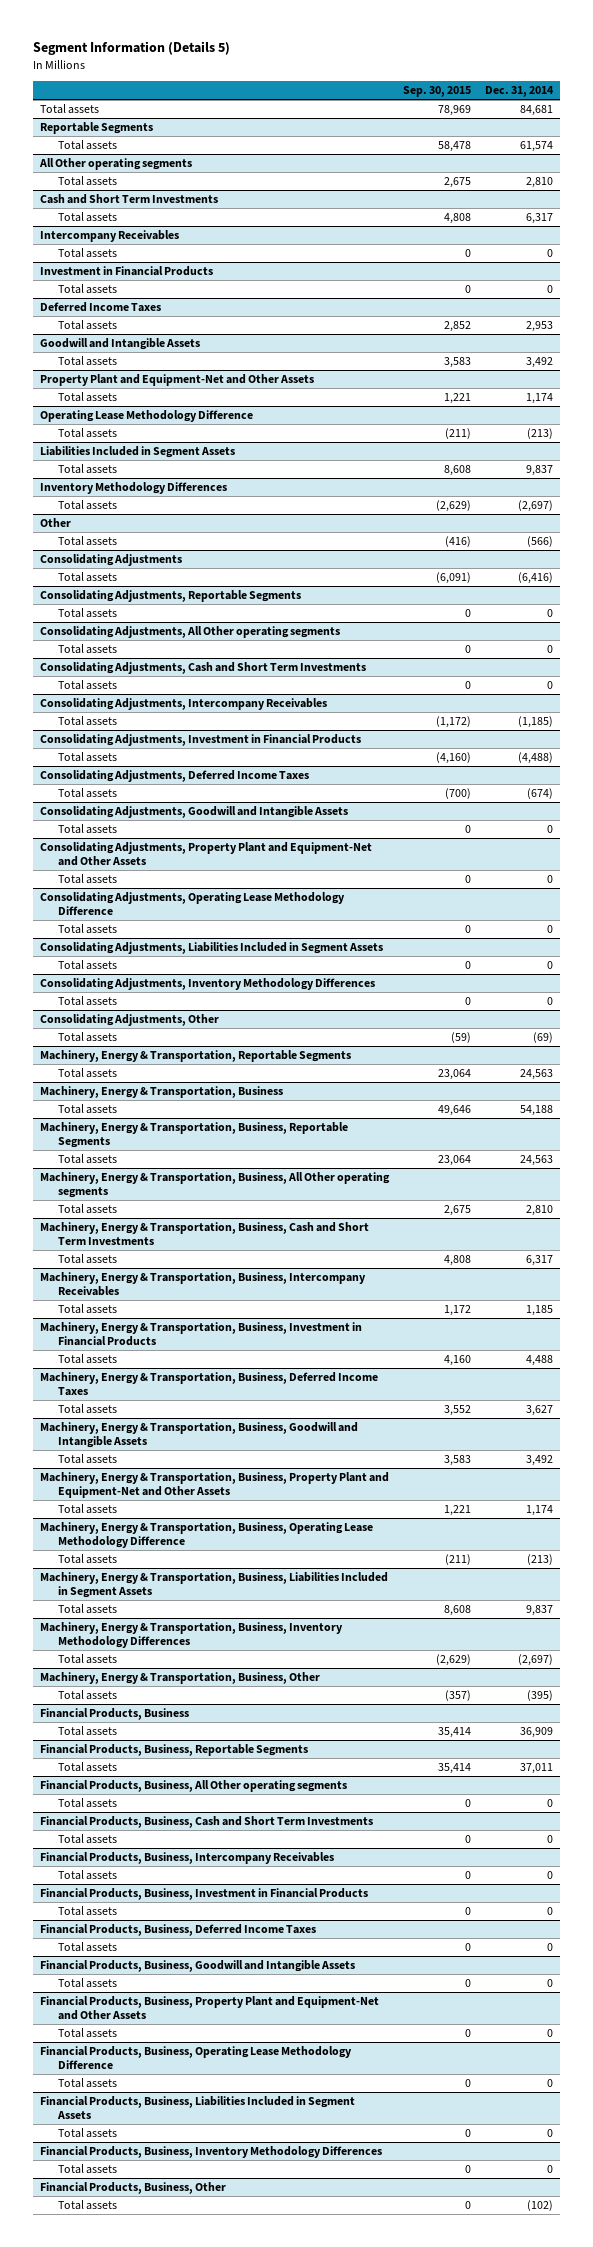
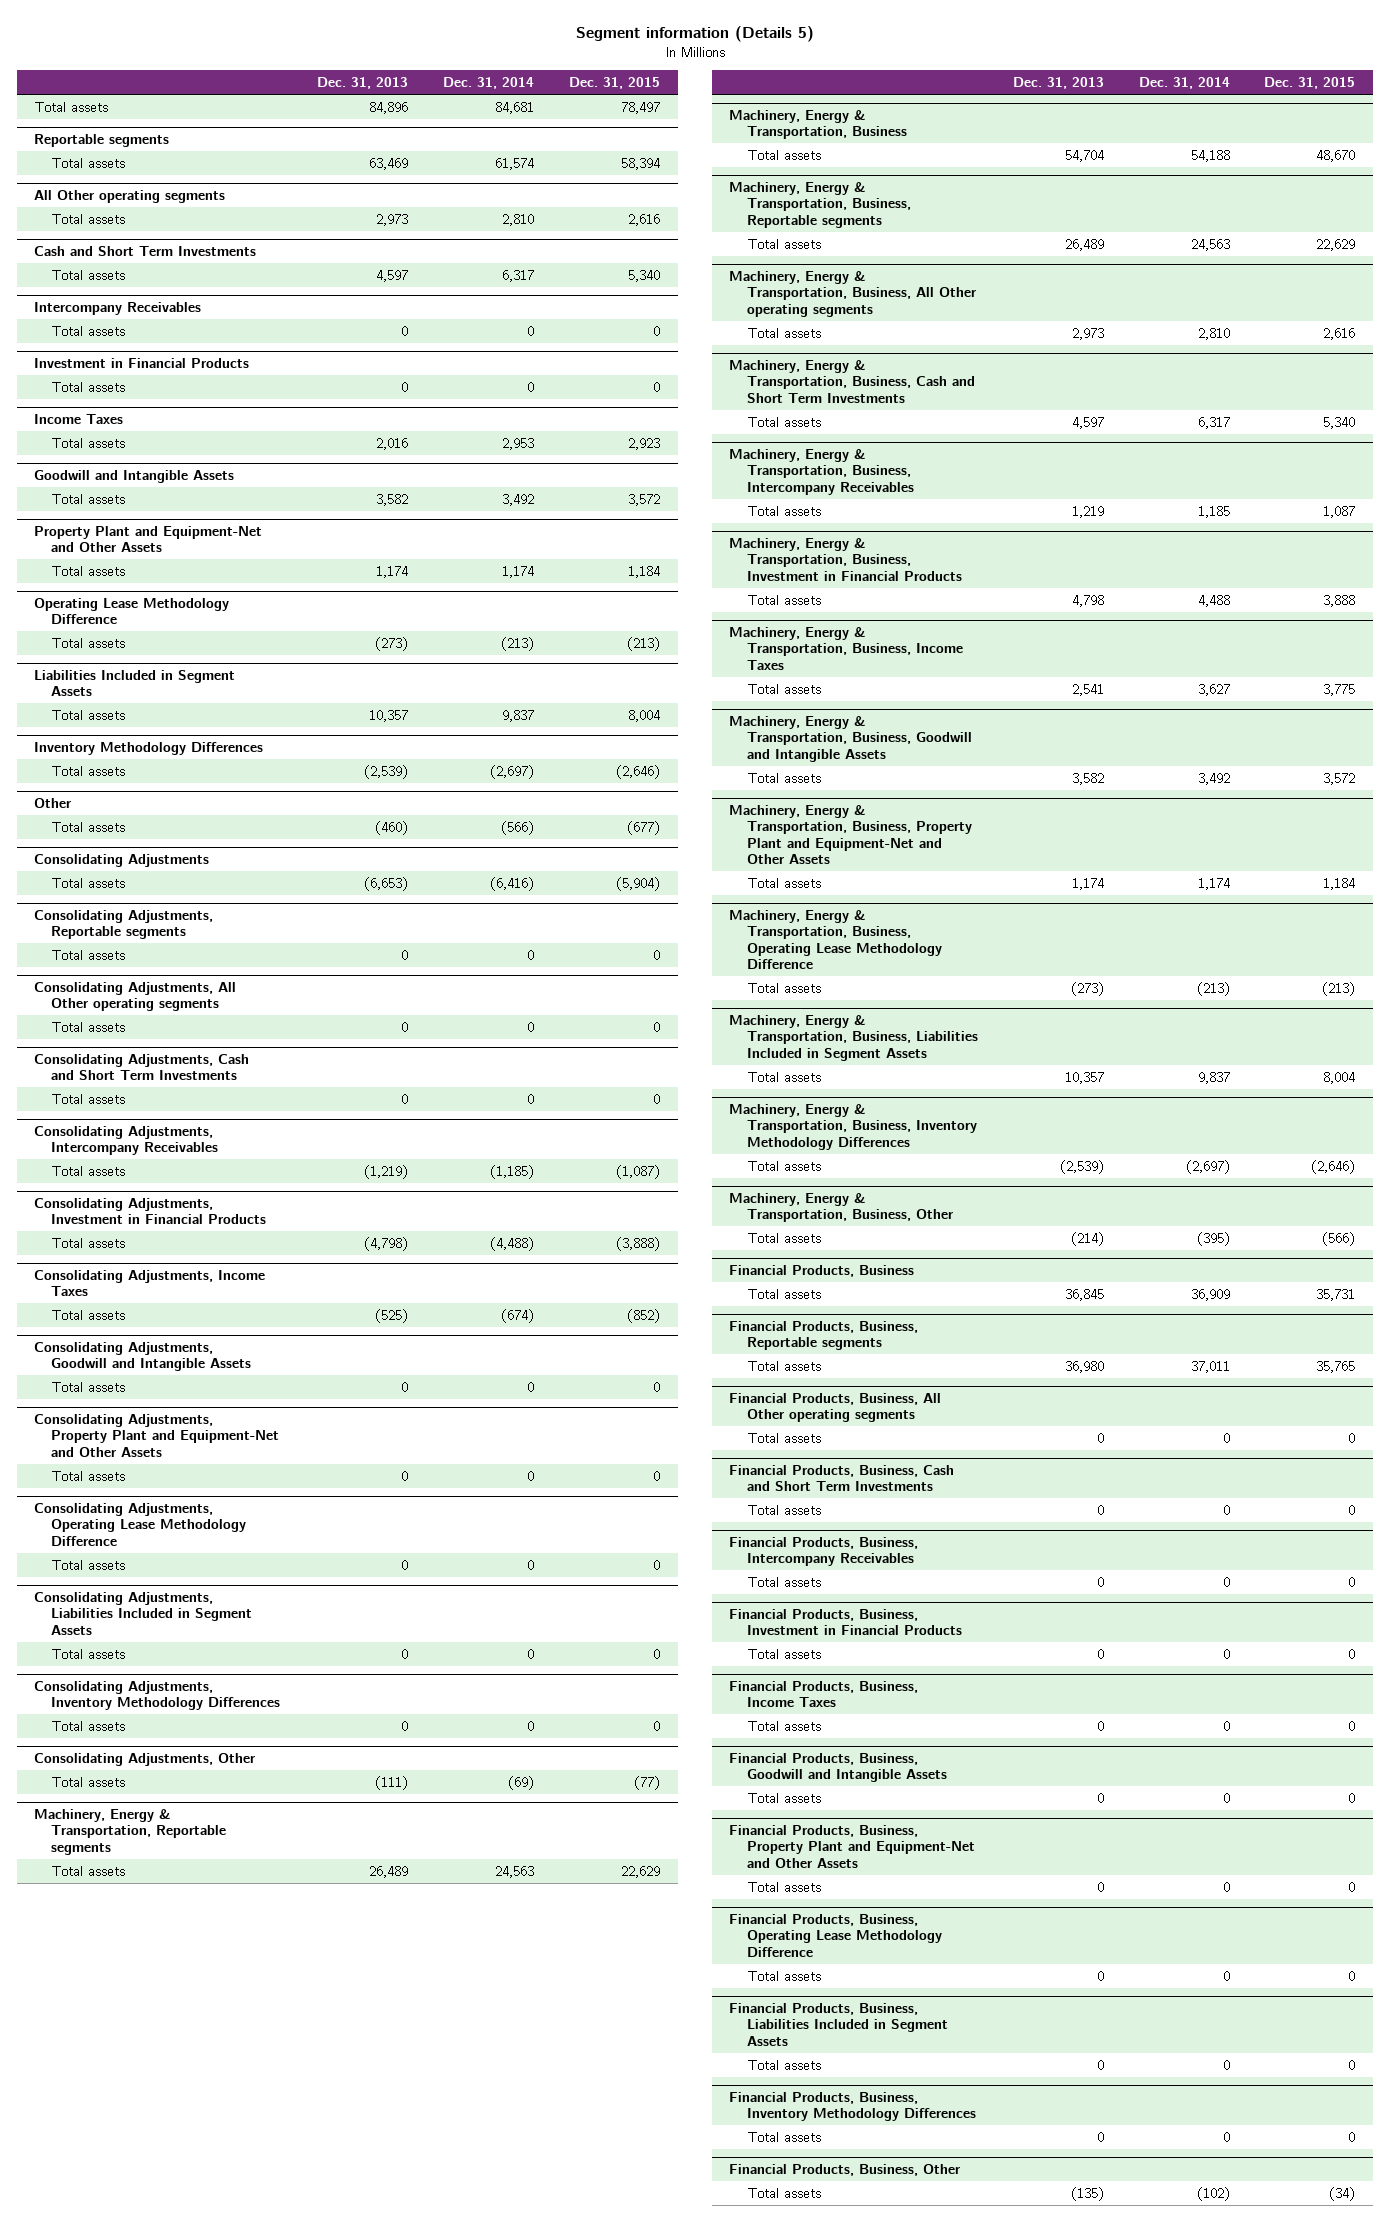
- Segment Information (Details 5)
+ Segment information (Details 5)
- | Sep. 30, 2015 | Dec. 31, 2014
+ | Dec. 31, 2013 | Dec. 31, 2014 | Dec. 31, 2015
- Reportable Segments
+ Reportable segments
- Deferred Income Taxes
+ Income Taxes
- Consolidating Adjustments, Reportable Segments
+ Consolidating Adjustments, Reportable segments
- Consolidating Adjustments, Deferred Income Taxes
+ Consolidating Adjustments, Income Taxes
- Machinery, Energy & Transportation, Reportable Segments
+ Machinery, Energy & Transportation, Reportable segments
- Machinery, Energy & Transportation, Business, Reportable Segments
+ Machinery, Energy & Transportation, Business, Reportable segments
- Machinery, Energy & Transportation, Business, Deferred Income Taxes
+ Machinery, Energy & Transportation, Business, Income Taxes
- Financial Products, Business, Reportable Segments
+ Financial Products, Business, Reportable segments
- Financial Products, Business, Deferred Income Taxes
+ Financial Products, Business, Income Taxes

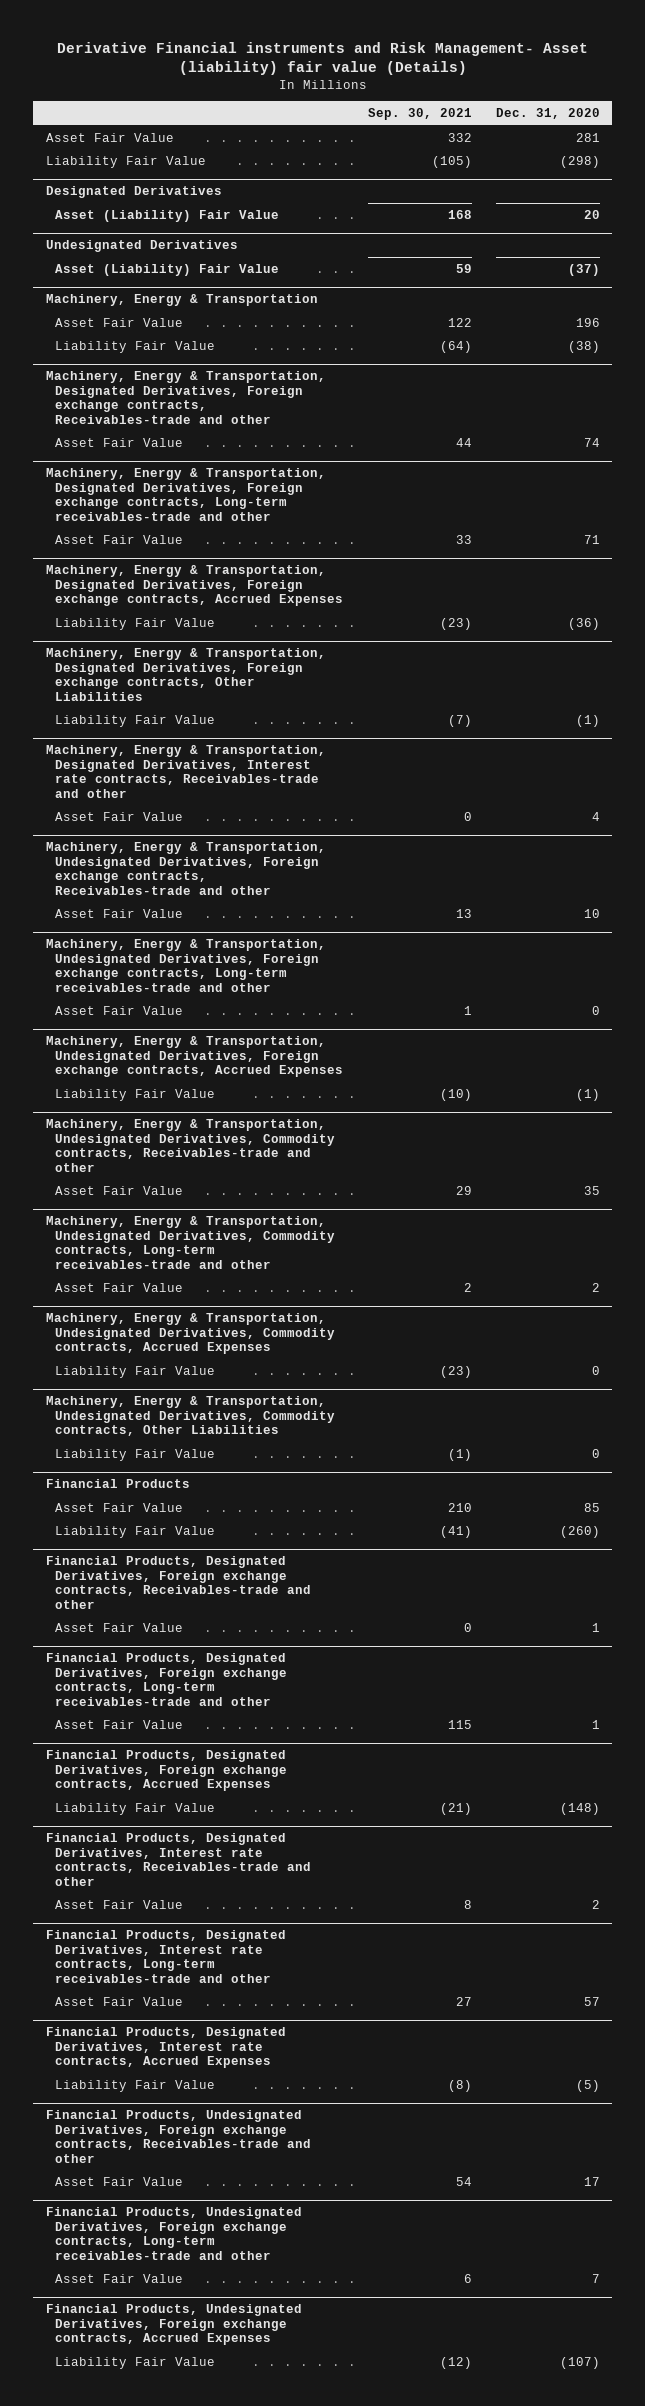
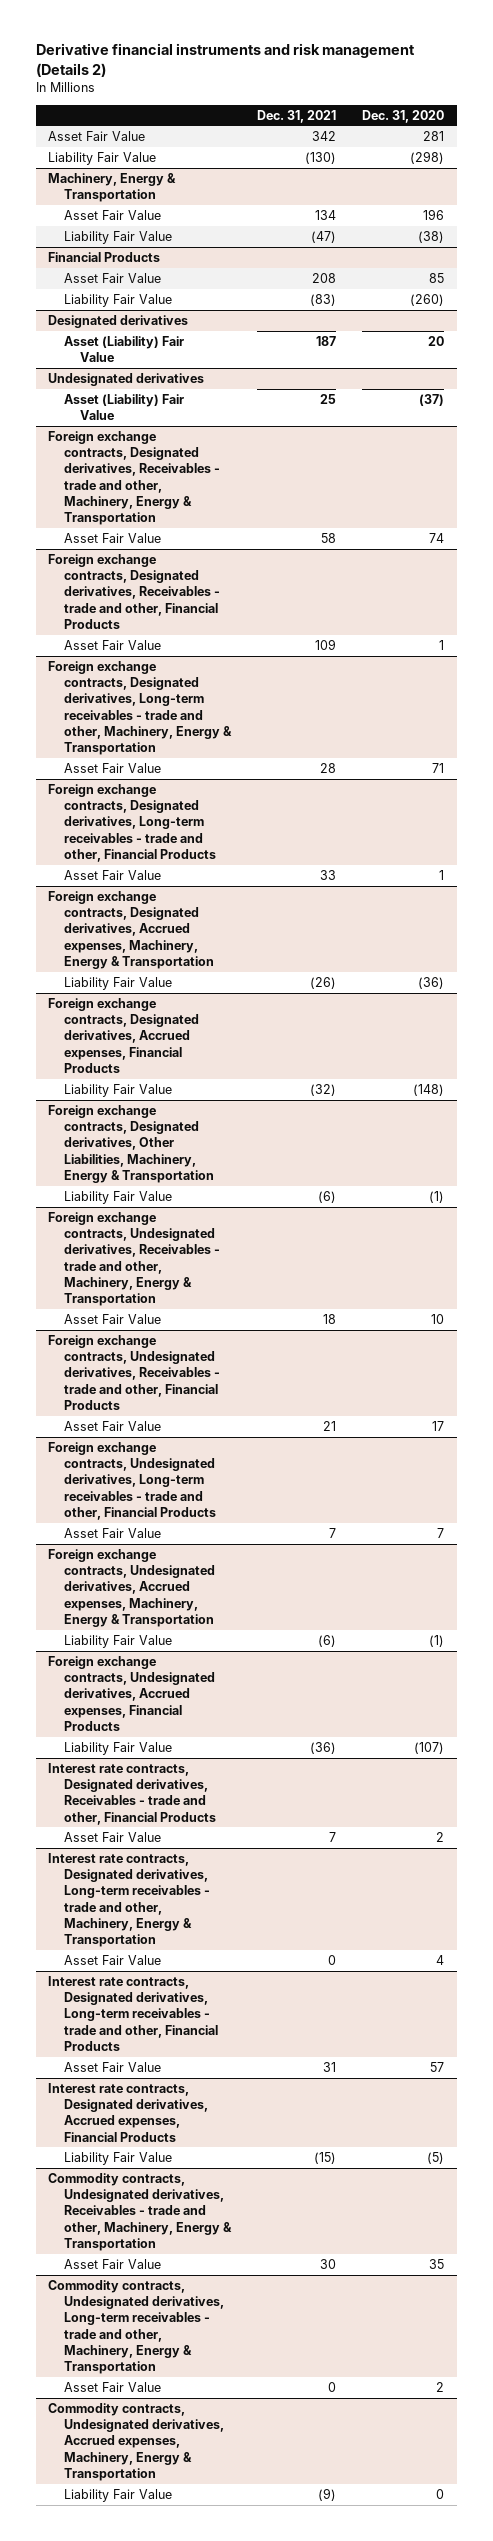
- Derivative Financial instruments and Risk Management- Asset (liability) fair value (Details)
+ Derivative financial instruments and risk management (Details 2)
- | Sep. 30, 2021 | Dec. 31, 2020
+ | Dec. 31, 2021 | Dec. 31, 2020
- Designated Derivatives
- Asset (Liability) Fair Value | 168 | 20
- Undesignated Derivatives
- Asset (Liability) Fair Value | 59 | (37)
- Machinery, Energy & Transportation, Designated Derivatives, Foreign exchange contracts, Receivables-trade and other
- Asset Fair Value | 44 | 74
- Machinery, Energy & Transportation, Designated Derivatives, Foreign exchange contracts, Long-term receivables-trade and other
- Asset Fair Value | 33 | 71
- Machinery, Energy & Transportation, Designated Derivatives, Foreign exchange contracts, Accrued Expenses
- Liability Fair Value | (23) | (36)
- Machinery, Energy & Transportation, Designated Derivatives, Foreign exchange contracts, Other Liabilities
- Liability Fair Value | (7) | (1)
- Machinery, Energy & Transportation, Designated Derivatives, Interest rate contracts, Receivables-trade and other
- Asset Fair Value | 0 | 4
- Machinery, Energy & Transportation, Undesignated Derivatives, Foreign exchange contracts, Receivables-trade and other
- Asset Fair Value | 13 | 10
- Machinery, Energy & Transportation, Undesignated Derivatives, Foreign exchange contracts, Long-term receivables-trade and other
- Asset Fair Value | 1 | 0
- Machinery, Energy & Transportation, Undesignated Derivatives, Foreign exchange contracts, Accrued Expenses
- Liability Fair Value | (10) | (1)
- Machinery, Energy & Transportation, Undesignated Derivatives, Commodity contracts, Receivables-trade and other
- Asset Fair Value | 29 | 35
- Machinery, Energy & Transportation, Undesignated Derivatives, Commodity contracts, Long-term receivables-trade and other
- Asset Fair Value | 2 | 2
- Machinery, Energy & Transportation, Undesignated Derivatives, Commodity contracts, Accrued Expenses
- Liability Fair Value | (23) | 0
- Machinery, Energy & Transportation, Undesignated Derivatives, Commodity contracts, Other Liabilities
- Liability Fair Value | (1) | 0
- Financial Products, Designated Derivatives, Foreign exchange contracts, Receivables-trade and other
+ Designated derivatives
+ Asset (Liability) Fair Value | 187 | 20
+ Undesignated derivatives
+ Asset (Liability) Fair Value | 25 | (37)
+ Foreign exchange contracts, Designated derivatives, Receivables - trade and other, Machinery, Energy & Transportation
+ Asset Fair Value | 58 | 74
+ Foreign exchange contracts, Designated derivatives, Receivables - trade and other, Financial Products
- Financial Products, Designated Derivatives, Foreign exchange contracts, Long-term receivables-trade and other
+ Foreign exchange contracts, Designated derivatives, Long-term receivables - trade and other, Machinery, Energy & Transportation
+ Asset Fair Value | 28 | 71
+ Foreign exchange contracts, Designated derivatives, Long-term receivables - trade and other, Financial Products
- Financial Products, Designated Derivatives, Foreign exchange contracts, Accrued Expenses
+ Foreign exchange contracts, Designated derivatives, Accrued expenses, Machinery, Energy & Transportation
+ Liability Fair Value | (26) | (36)
+ Foreign exchange contracts, Designated derivatives, Accrued expenses, Financial Products
- Financial Products, Designated Derivatives, Interest rate contracts, Receivables-trade and other
- Asset Fair Value | 8 | 2
- Financial Products, Designated Derivatives, Interest rate contracts, Long-term receivables-trade and other
- Asset Fair Value | 27 | 57
- Financial Products, Designated Derivatives, Interest rate contracts, Accrued Expenses
- Liability Fair Value | (8) | (5)
- Financial Products, Undesignated Derivatives, Foreign exchange contracts, Receivables-trade and other
+ Foreign exchange contracts, Designated derivatives, Other Liabilities, Machinery, Energy & Transportation
+ Liability Fair Value | (6) | (1)
+ Foreign exchange contracts, Undesignated derivatives, Receivables - trade and other, Machinery, Energy & Transportation
+ Asset Fair Value | 18 | 10
+ Foreign exchange contracts, Undesignated derivatives, Receivables - trade and other, Financial Products
- Financial Products, Undesignated Derivatives, Foreign exchange contracts, Long-term receivables-trade and other
+ Foreign exchange contracts, Undesignated derivatives, Long-term receivables - trade and other, Financial Products
- Financial Products, Undesignated Derivatives, Foreign exchange contracts, Accrued Expenses
+ Foreign exchange contracts, Undesignated derivatives, Accrued expenses, Machinery, Energy & Transportation
+ Liability Fair Value | (6) | (1)
+ Foreign exchange contracts, Undesignated derivatives, Accrued expenses, Financial Products
+ Interest rate contracts, Designated derivatives, Receivables - trade and other, Financial Products
+ Asset Fair Value | 7 | 2
+ Interest rate contracts, Designated derivatives, Long-term receivables - trade and other, Machinery, Energy & Transportation
+ Asset Fair Value | 0 | 4
+ Interest rate contracts, Designated derivatives, Long-term receivables - trade and other, Financial Products
+ Asset Fair Value | 31 | 57
+ Interest rate contracts, Designated derivatives, Accrued expenses, Financial Products
+ Liability Fair Value | (15) | (5)
+ Commodity contracts, Undesignated derivatives, Receivables - trade and other, Machinery, Energy & Transportation
+ Asset Fair Value | 30 | 35
+ Commodity contracts, Undesignated derivatives, Long-term receivables - trade and other, Machinery, Energy & Transportation
+ Asset Fair Value | 0 | 2
+ Commodity contracts, Undesignated derivatives, Accrued expenses, Machinery, Energy & Transportation
+ Liability Fair Value | (9) | 0

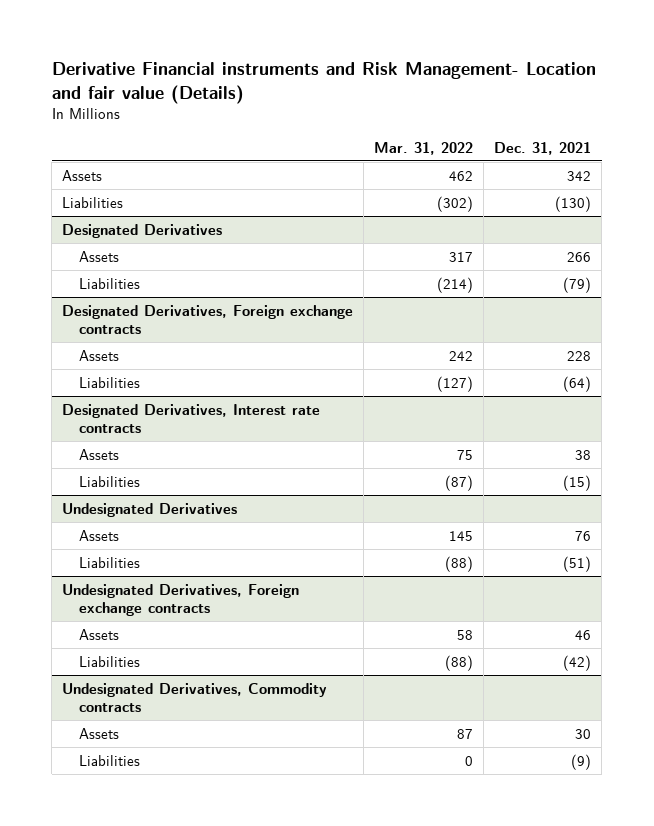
- Derivative financial instruments and risk management (Details 2)
+ Derivative Financial instruments and Risk Management- Location and fair value (Details)
- | Dec. 31, 2021 | Dec. 31, 2020
+ | Mar. 31, 2022 | Dec. 31, 2021
- Asset Fair Value | 342 | 281
- Liability Fair Value | (130) | (298)
- Machinery, Energy & Transportation
- Asset Fair Value | 134 | 196
- Liability Fair Value | (47) | (38)
- Financial Products
- Asset Fair Value | 208 | 85
- Liability Fair Value | (83) | (260)
- Designated derivatives
- Asset (Liability) Fair Value | 187 | 20
- Undesignated derivatives
- Asset (Liability) Fair Value | 25 | (37)
- Foreign exchange contracts, Designated derivatives, Receivables - trade and other, Machinery, Energy & Transportation
- Asset Fair Value | 58 | 74
- Foreign exchange contracts, Designated derivatives, Receivables - trade and other, Financial Products
- Asset Fair Value | 109 | 1
- Foreign exchange contracts, Designated derivatives, Long-term receivables - trade and other, Machinery, Energy & Transportation
- Asset Fair Value | 28 | 71
- Foreign exchange contracts, Designated derivatives, Long-term receivables - trade and other, Financial Products
- Asset Fair Value | 33 | 1
- Foreign exchange contracts, Designated derivatives, Accrued expenses, Machinery, Energy & Transportation
- Liability Fair Value | (26) | (36)
- Foreign exchange contracts, Designated derivatives, Accrued expenses, Financial Products
- Liability Fair Value | (32) | (148)
- Foreign exchange contracts, Designated derivatives, Other Liabilities, Machinery, Energy & Transportation
- Liability Fair Value | (6) | (1)
- Foreign exchange contracts, Undesignated derivatives, Receivables - trade and other, Machinery, Energy & Transportation
- Asset Fair Value | 18 | 10
- Foreign exchange contracts, Undesignated derivatives, Receivables - trade and other, Financial Products
- Asset Fair Value | 21 | 17
- Foreign exchange contracts, Undesignated derivatives, Long-term receivables - trade and other, Financial Products
- Asset Fair Value | 7 | 7
- Foreign exchange contracts, Undesignated derivatives, Accrued expenses, Machinery, Energy & Transportation
- Liability Fair Value | (6) | (1)
- Foreign exchange contracts, Undesignated derivatives, Accrued expenses, Financial Products
- Liability Fair Value | (36) | (107)
- Interest rate contracts, Designated derivatives, Receivables - trade and other, Financial Products
- Asset Fair Value | 7 | 2
- Interest rate contracts, Designated derivatives, Long-term receivables - trade and other, Machinery, Energy & Transportation
- Asset Fair Value | 0 | 4
- Interest rate contracts, Designated derivatives, Long-term receivables - trade and other, Financial Products
- Asset Fair Value | 31 | 57
- Interest rate contracts, Designated derivatives, Accrued expenses, Financial Products
- Liability Fair Value | (15) | (5)
- Commodity contracts, Undesignated derivatives, Receivables - trade and other, Machinery, Energy & Transportation
- Asset Fair Value | 30 | 35
- Commodity contracts, Undesignated derivatives, Long-term receivables - trade and other, Machinery, Energy & Transportation
- Asset Fair Value | 0 | 2
- Commodity contracts, Undesignated derivatives, Accrued expenses, Machinery, Energy & Transportation
- Liability Fair Value | (9) | 0
+ Assets | 462 | 342
+ Liabilities | (302) | (130)
+ Designated Derivatives
+ Assets | 317 | 266
+ Liabilities | (214) | (79)
+ Designated Derivatives, Foreign exchange contracts
+ Assets | 242 | 228
+ Liabilities | (127) | (64)
+ Designated Derivatives, Interest rate contracts
+ Assets | 75 | 38
+ Liabilities | (87) | (15)
+ Undesignated Derivatives
+ Assets | 145 | 76
+ Liabilities | (88) | (51)
+ Undesignated Derivatives, Foreign exchange contracts
+ Assets | 58 | 46
+ Liabilities | (88) | (42)
+ Undesignated Derivatives, Commodity contracts
+ Assets | 87 | 30
+ Liabilities | 0 | (9)

